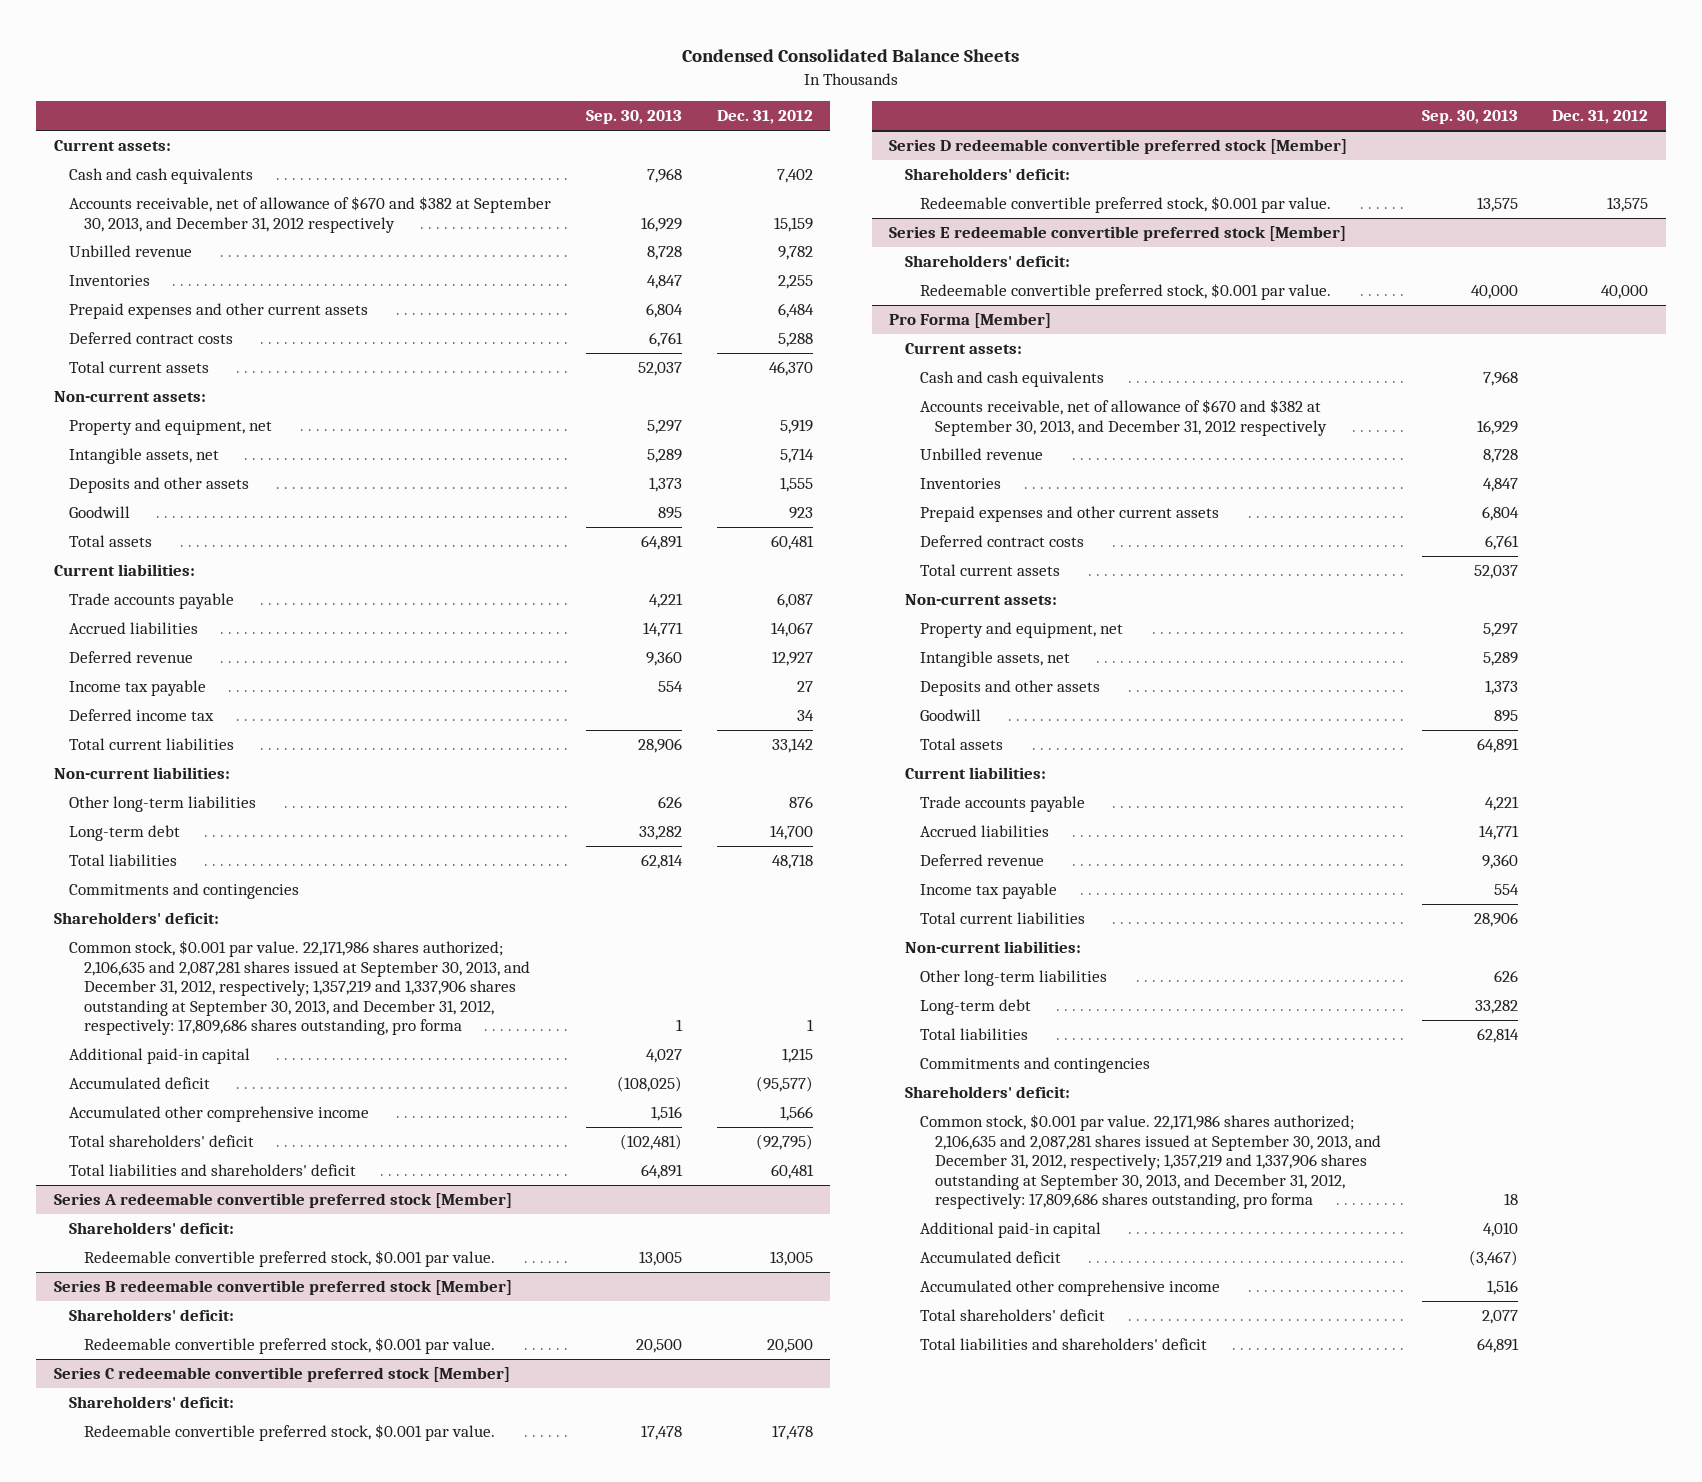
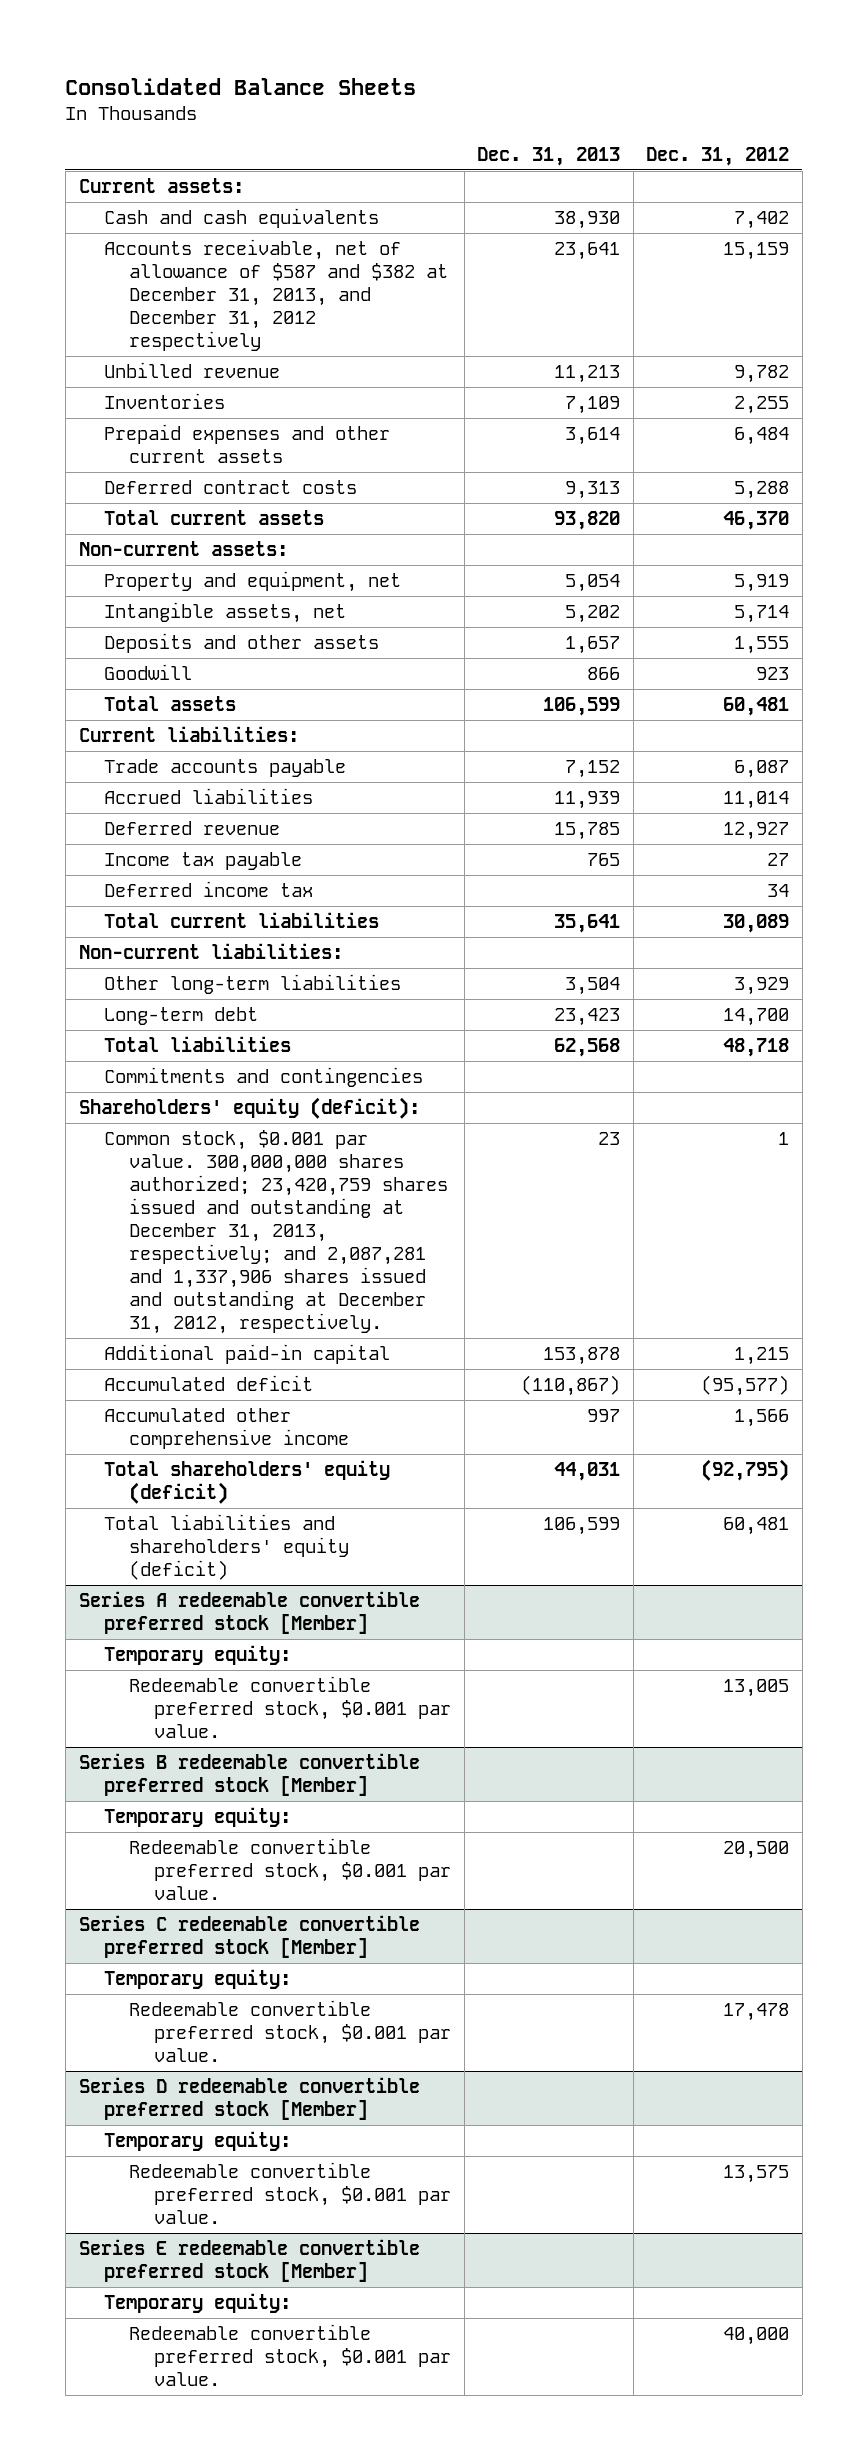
- Condensed Consolidated Balance Sheets
+ Consolidated Balance Sheets
- | Sep. 30, 2013 | Dec. 31, 2012
+ | Dec. 31, 2013 | Dec. 31, 2012
- Accounts receivable, net of allowance of $670 and $382 at September 30, 2013, and December 31, 2012 respectively | 16,929 | 15,159
+ Accounts receivable, net of allowance of $587 and $382 at December 31, 2013, and December 31, 2012 respectively | 23,641 | 15,159
- Accrued liabilities | 14,771 | 14,067
+ Accrued liabilities | 11,939 | 11,014
- Total current liabilities | 28,906 | 33,142
+ Total current liabilities | 35,641 | 30,089
- Other long-term liabilities | 626 | 876
+ Other long-term liabilities | 3,504 | 3,929
- Shareholders' deficit:
- Common stock, $0.001 par value. 22,171,986 shares authorized; 2,106,635 and 2,087,281 shares issued at September 30, 2013, and December 31, 2012, respectively; 1,357,219 and 1,337,906 shares outstanding at September 30, 2013, and December 31, 2012, respectively: 17,809,686 shares outstanding, pro forma | 1 | 1
+ Shareholders' equity (deficit):
+ Common stock, $0.001 par value. 300,000,000 shares authorized; 23,420,759 shares issued and outstanding at December 31, 2013, respectively; and 2,087,281 and 1,337,906 shares issued and outstanding at December 31, 2012, respectively. | 23 | 1
- Total shareholders' deficit | (102,481) | (92,795)
- Total liabilities and shareholders' deficit | 64,891 | 60,481
+ Total shareholders' equity (deficit) | 44,031 | (92,795)
+ Total liabilities and shareholders' equity (deficit) | 106,599 | 60,481
@ Series A redeemable convertible preferred stock [Member]
- Shareholders' deficit:
+ Temporary equity:
@ Series B redeemable convertible preferred stock [Member]
- Shareholders' deficit:
+ Temporary equity:
@ Series C redeemable convertible preferred stock [Member]
- Shareholders' deficit:
+ Temporary equity:
@ Series D redeemable convertible preferred stock [Member]
- Shareholders' deficit:
+ Temporary equity:
@ Series E redeemable convertible preferred stock [Member]
- Shareholders' deficit:
+ Temporary equity:
- Pro Forma [Member]
- Current assets:
- Cash and cash equivalents | 7,968 |
- Accounts receivable, net of allowance of $670 and $382 at September 30, 2013, and December 31, 2012 respectively | 16,929 |
- Unbilled revenue | 8,728 |
- Inventories | 4,847 |
- Prepaid expenses and other current assets | 6,804 |
- Deferred contract costs | 6,761 |
- Total current assets | 52,037 |
- Non-current assets:
- Property and equipment, net | 5,297 |
- Intangible assets, net | 5,289 |
- Deposits and other assets | 1,373 |
- Goodwill | 895 |
- Total assets | 64,891 |
- Current liabilities:
- Trade accounts payable | 4,221 |
- Accrued liabilities | 14,771 |
- Deferred revenue | 9,360 |
- Income tax payable | 554 |
- Total current liabilities | 28,906 |
- Non-current liabilities:
- Other long-term liabilities | 626 |
- Long-term debt | 33,282 |
- Total liabilities | 62,814 |
- Commitments and contingencies
- Shareholders' deficit:
- Common stock, $0.001 par value. 22,171,986 shares authorized; 2,106,635 and 2,087,281 shares issued at September 30, 2013, and December 31, 2012, respectively; 1,357,219 and 1,337,906 shares outstanding at September 30, 2013, and December 31, 2012, respectively: 17,809,686 shares outstanding, pro forma | 18 |
- Additional paid-in capital | 4,010 |
- Accumulated deficit | (3,467) |
- Accumulated other comprehensive income | 1,516 |
- Total shareholders' deficit | 2,077 |
- Total liabilities and shareholders' deficit | 64,891 |

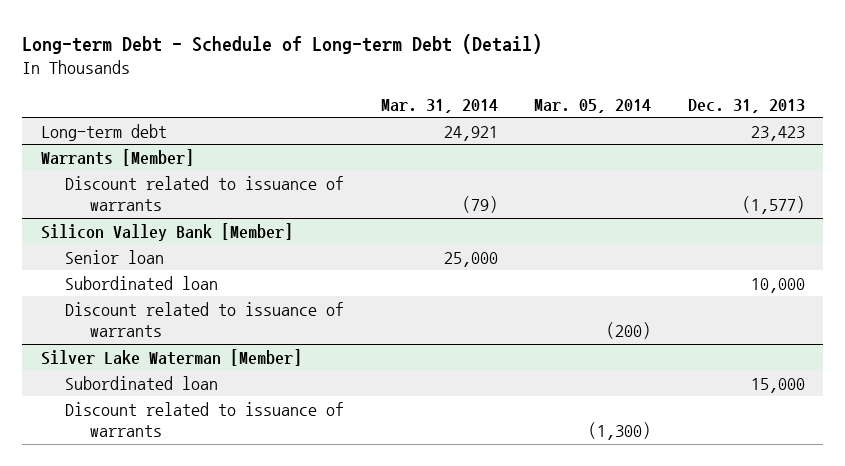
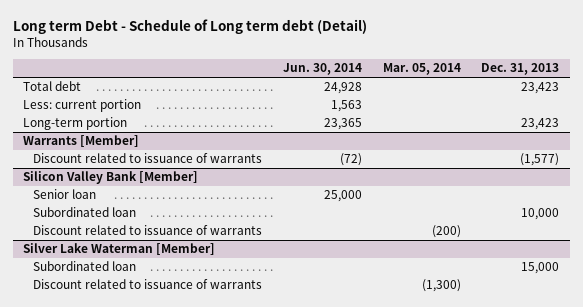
- Long-term Debt - Schedule of Long-term Debt (Detail)
+ Long term Debt - Schedule of Long term debt (Detail)
- | Mar. 31, 2014 | Mar. 05, 2014 | Dec. 31, 2013
+ | Jun. 30, 2014 | Mar. 05, 2014 | Dec. 31, 2013
- Long-term debt | 24,921 | | 23,423
+ Total debt | 24,928 | | 23,423
+ Less: current portion | 1,563 | |
+ Long-term portion | 23,365 | | 23,423

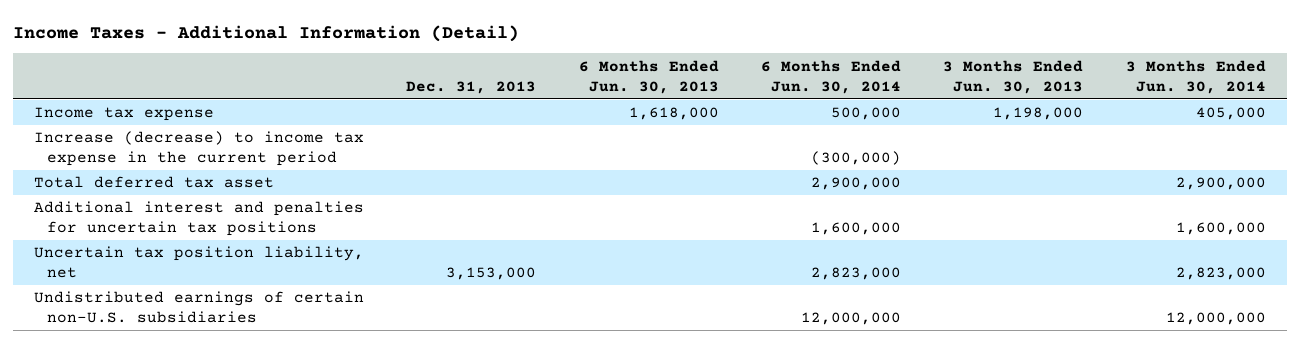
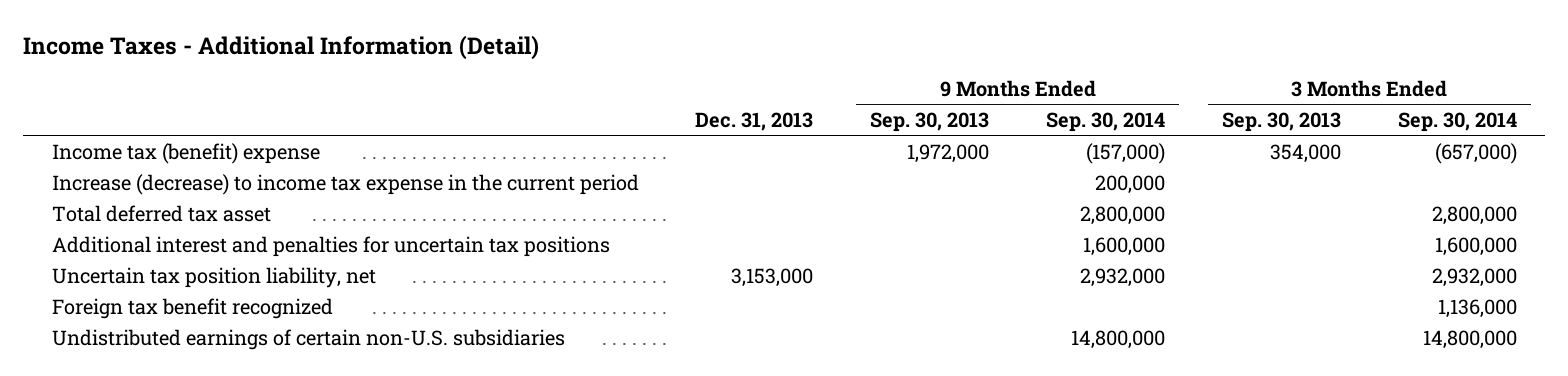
- | Dec. 31, 2013 | 6 Months Ended Jun. 30, 2013 | 6 Months Ended Jun. 30, 2014 | 3 Months Ended Jun. 30, 2013 | 3 Months Ended Jun. 30, 2014
+ | Dec. 31, 2013 | 9 Months Ended Sep. 30, 2013 | 9 Months Ended Sep. 30, 2014 | 3 Months Ended Sep. 30, 2013 | 3 Months Ended Sep. 30, 2014
- Income tax expense | | 1,618,000 | 500,000 | 1,198,000 | 405,000
+ Income tax (benefit) expense | | 1,972,000 | (157,000) | 354,000 | (657,000)
+ Foreign tax benefit recognized | | | | | 1,136,000

